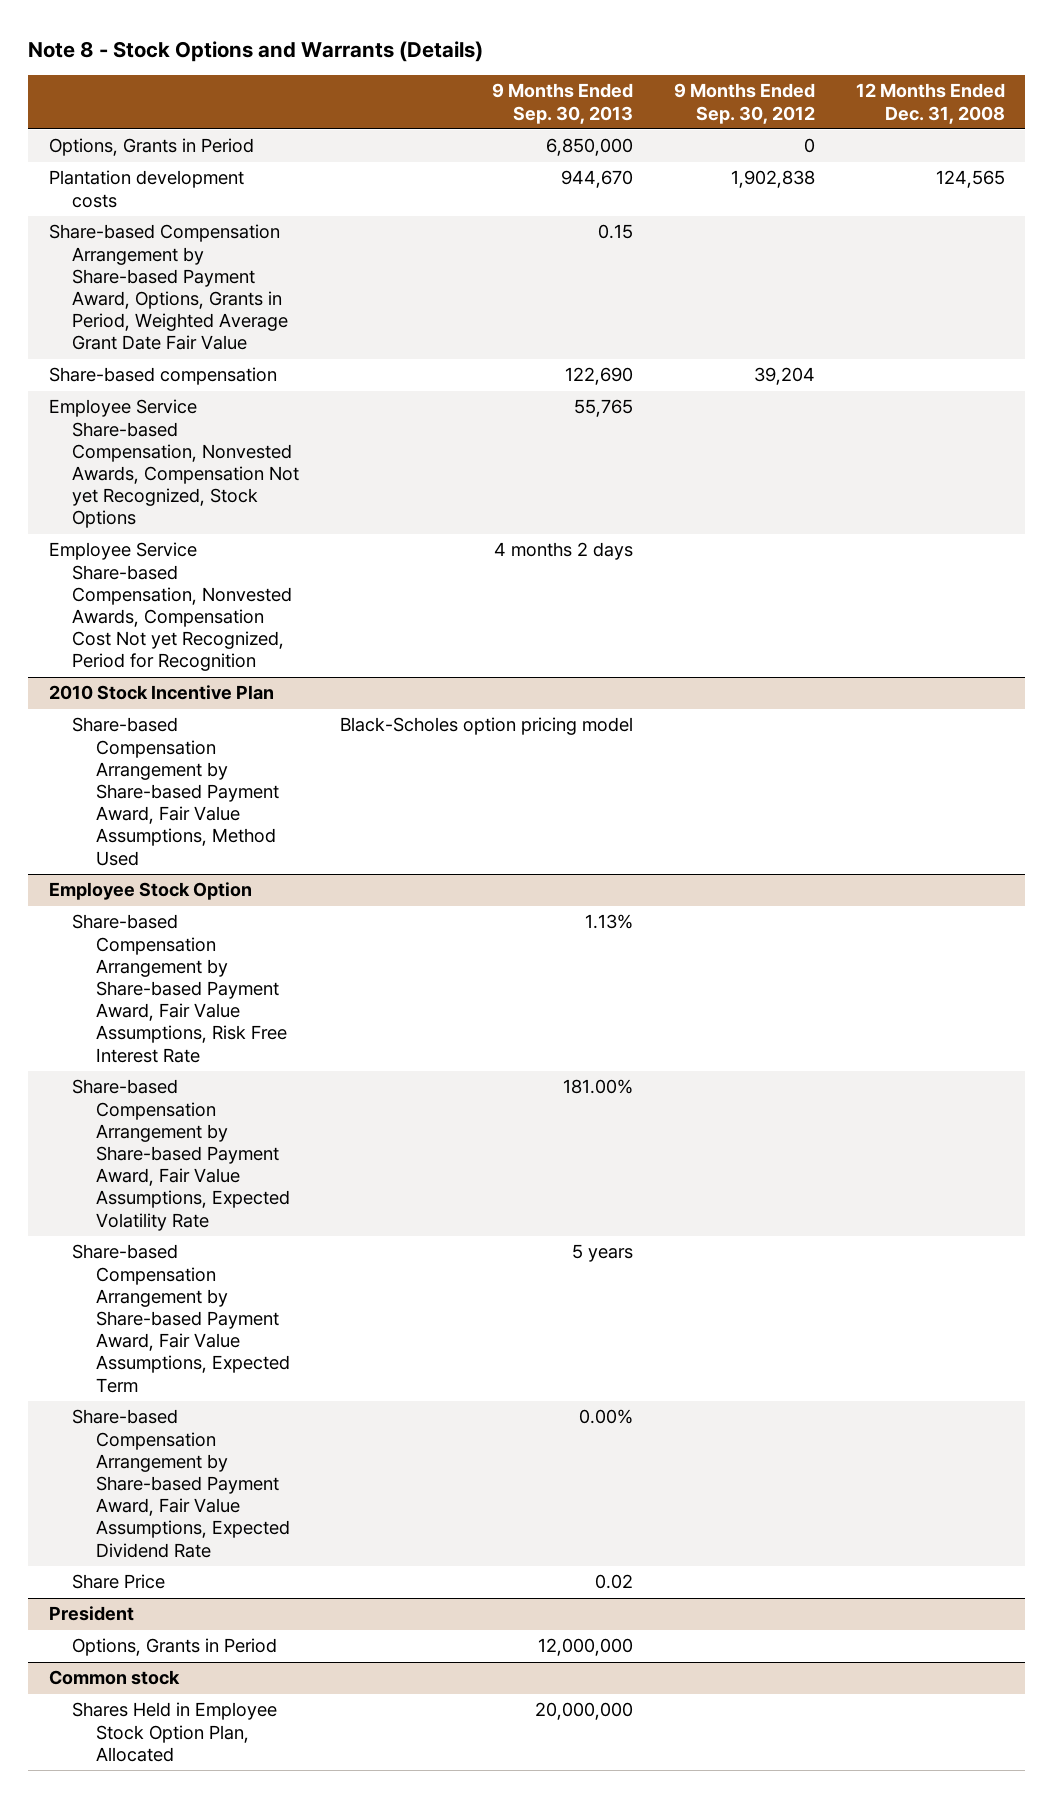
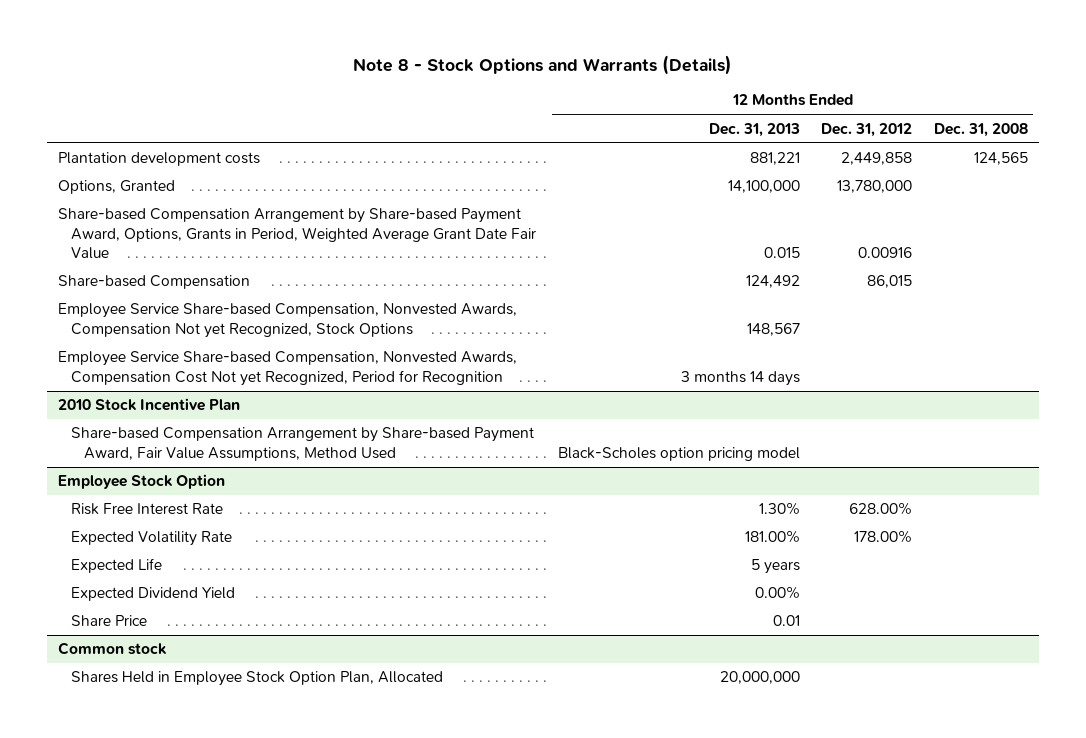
- | 9 Months Ended Sep. 30, 2013 | 9 Months Ended Sep. 30, 2012 | 12 Months Ended Dec. 31, 2008
+ | 12 Months Ended Dec. 31, 2013 | 12 Months Ended Dec. 31, 2012 | 12 Months Ended Dec. 31, 2008
- Options, Grants in Period | 6,850,000 | 0 |
+ Options, Granted | 14,100,000 | 13,780,000 |
- Share-based compensation | 122,690 | 39,204 |
+ Share-based Compensation | 124,492 | 86,015 |
@ Employee Stock Option
- Share-based Compensation Arrangement by Share-based Payment Award, Fair Value Assumptions, Risk Free Interest Rate | 1.13% | |
- Share-based Compensation Arrangement by Share-based Payment Award, Fair Value Assumptions, Expected Volatility Rate | 181.00% | |
- Share-based Compensation Arrangement by Share-based Payment Award, Fair Value Assumptions, Expected Term | 5 years | |
- Share-based Compensation Arrangement by Share-based Payment Award, Fair Value Assumptions, Expected Dividend Rate | 0.00% | |
+ Risk Free Interest Rate | 1.30% | 628.00% |
+ Expected Volatility Rate | 181.00% | 178.00% |
+ Expected Life | 5 years | |
+ Expected Dividend Yield | 0.00% | |
- President
- Options, Grants in Period | 12,000,000 | |

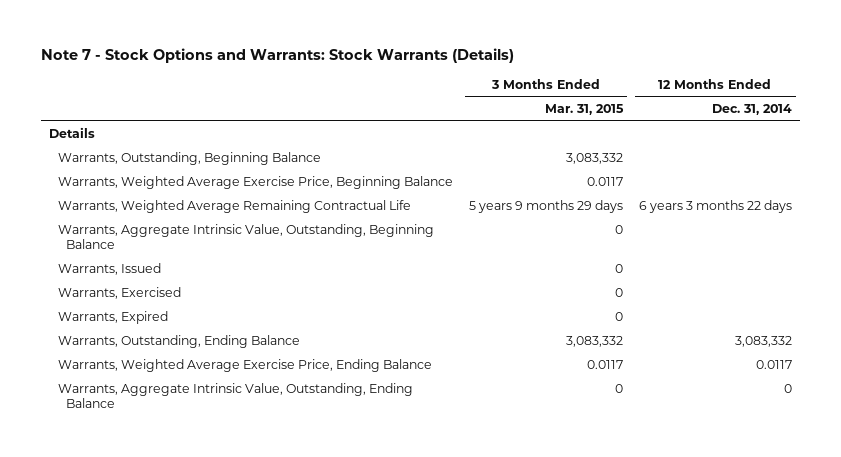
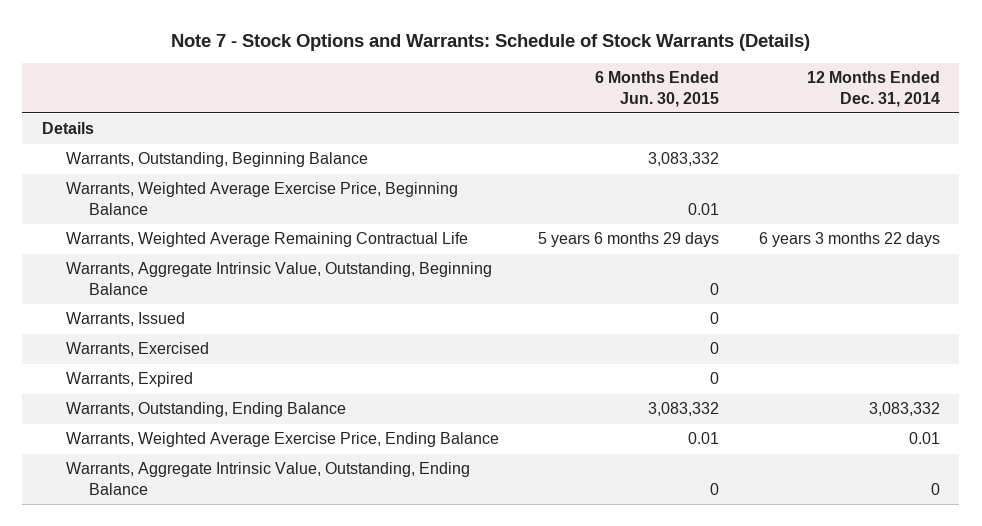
- Note 7 - Stock Options and Warrants: Stock Warrants (Details)
+ Note 7 - Stock Options and Warrants: Schedule of Stock Warrants (Details)
- | 3 Months Ended Mar. 31, 2015 | 12 Months Ended Dec. 31, 2014
+ | 6 Months Ended Jun. 30, 2015 | 12 Months Ended Dec. 31, 2014
- Warrants, Weighted Average Exercise Price, Ending Balance | 0.0117 | 0.0117
+ Warrants, Weighted Average Exercise Price, Ending Balance | 0.01 | 0.01

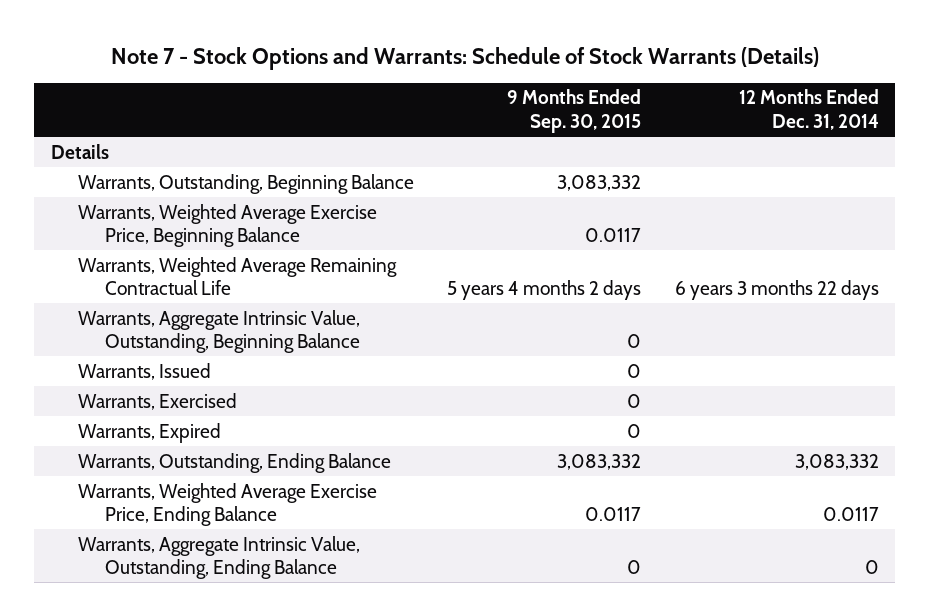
- | 6 Months Ended Jun. 30, 2015 | 12 Months Ended Dec. 31, 2014
+ | 9 Months Ended Sep. 30, 2015 | 12 Months Ended Dec. 31, 2014
- Warrants, Weighted Average Exercise Price, Ending Balance | 0.01 | 0.01
+ Warrants, Weighted Average Exercise Price, Ending Balance | 0.0117 | 0.0117

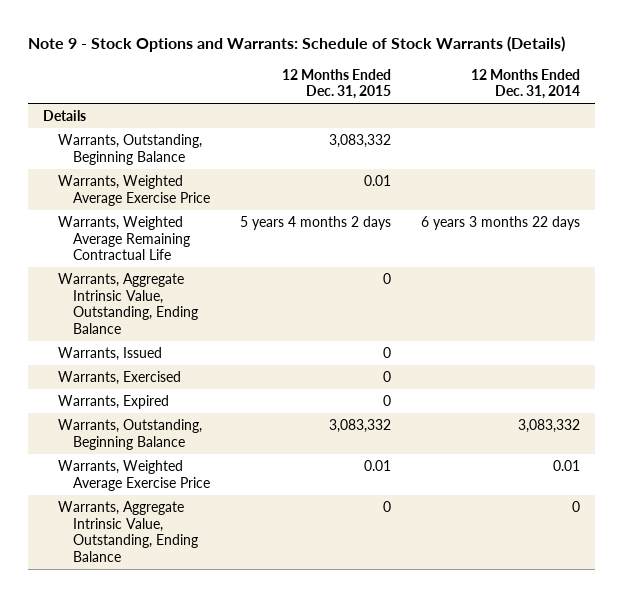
- Note 7 - Stock Options and Warrants: Schedule of Stock Warrants (Details)
+ Note 9 - Stock Options and Warrants: Schedule of Stock Warrants (Details)
- | 9 Months Ended Sep. 30, 2015 | 12 Months Ended Dec. 31, 2014
+ | 12 Months Ended Dec. 31, 2015 | 12 Months Ended Dec. 31, 2014
- Warrants, Weighted Average Exercise Price, Beginning Balance | 0.0117 |
+ Warrants, Weighted Average Exercise Price | 0.01 |
- Warrants, Aggregate Intrinsic Value, Outstanding, Beginning Balance | 0 |
+ Warrants, Aggregate Intrinsic Value, Outstanding, Ending Balance | 0 |
- Warrants, Outstanding, Ending Balance | 3,083,332 | 3,083,332
- Warrants, Weighted Average Exercise Price, Ending Balance | 0.0117 | 0.0117
+ Warrants, Outstanding, Beginning Balance | 3,083,332 | 3,083,332
+ Warrants, Weighted Average Exercise Price | 0.01 | 0.01

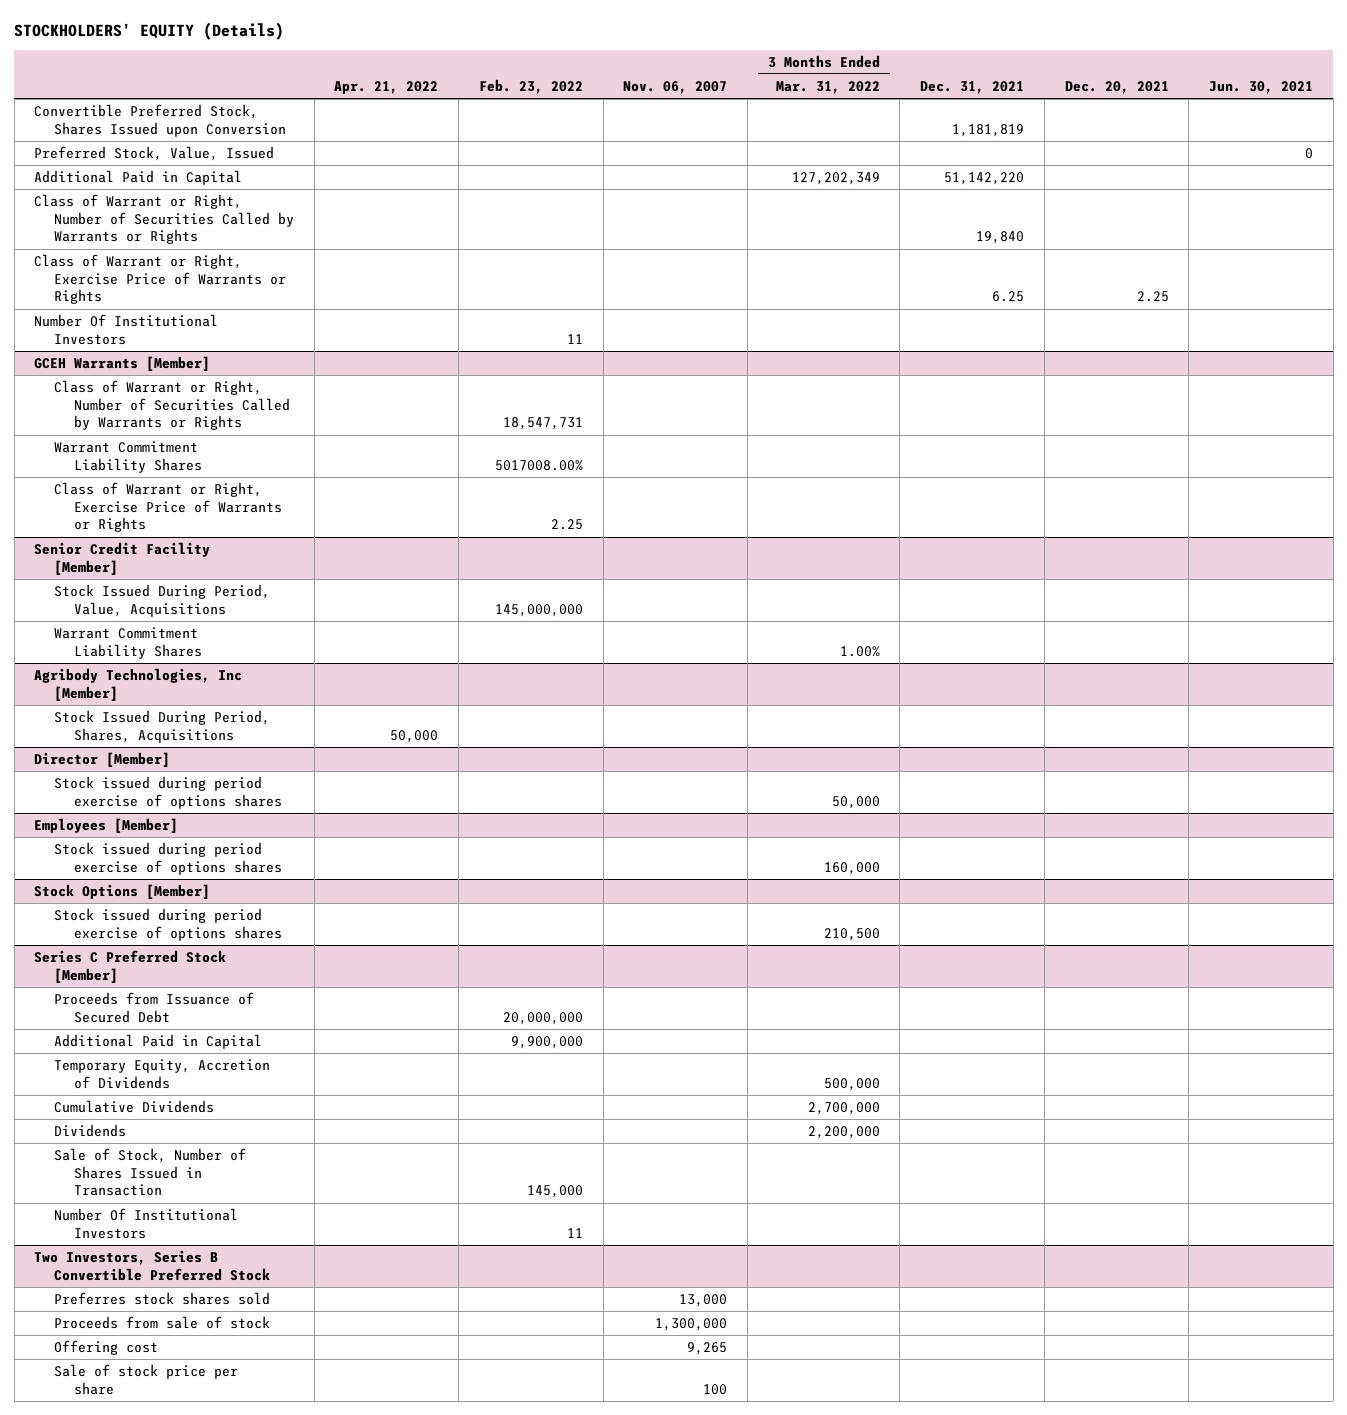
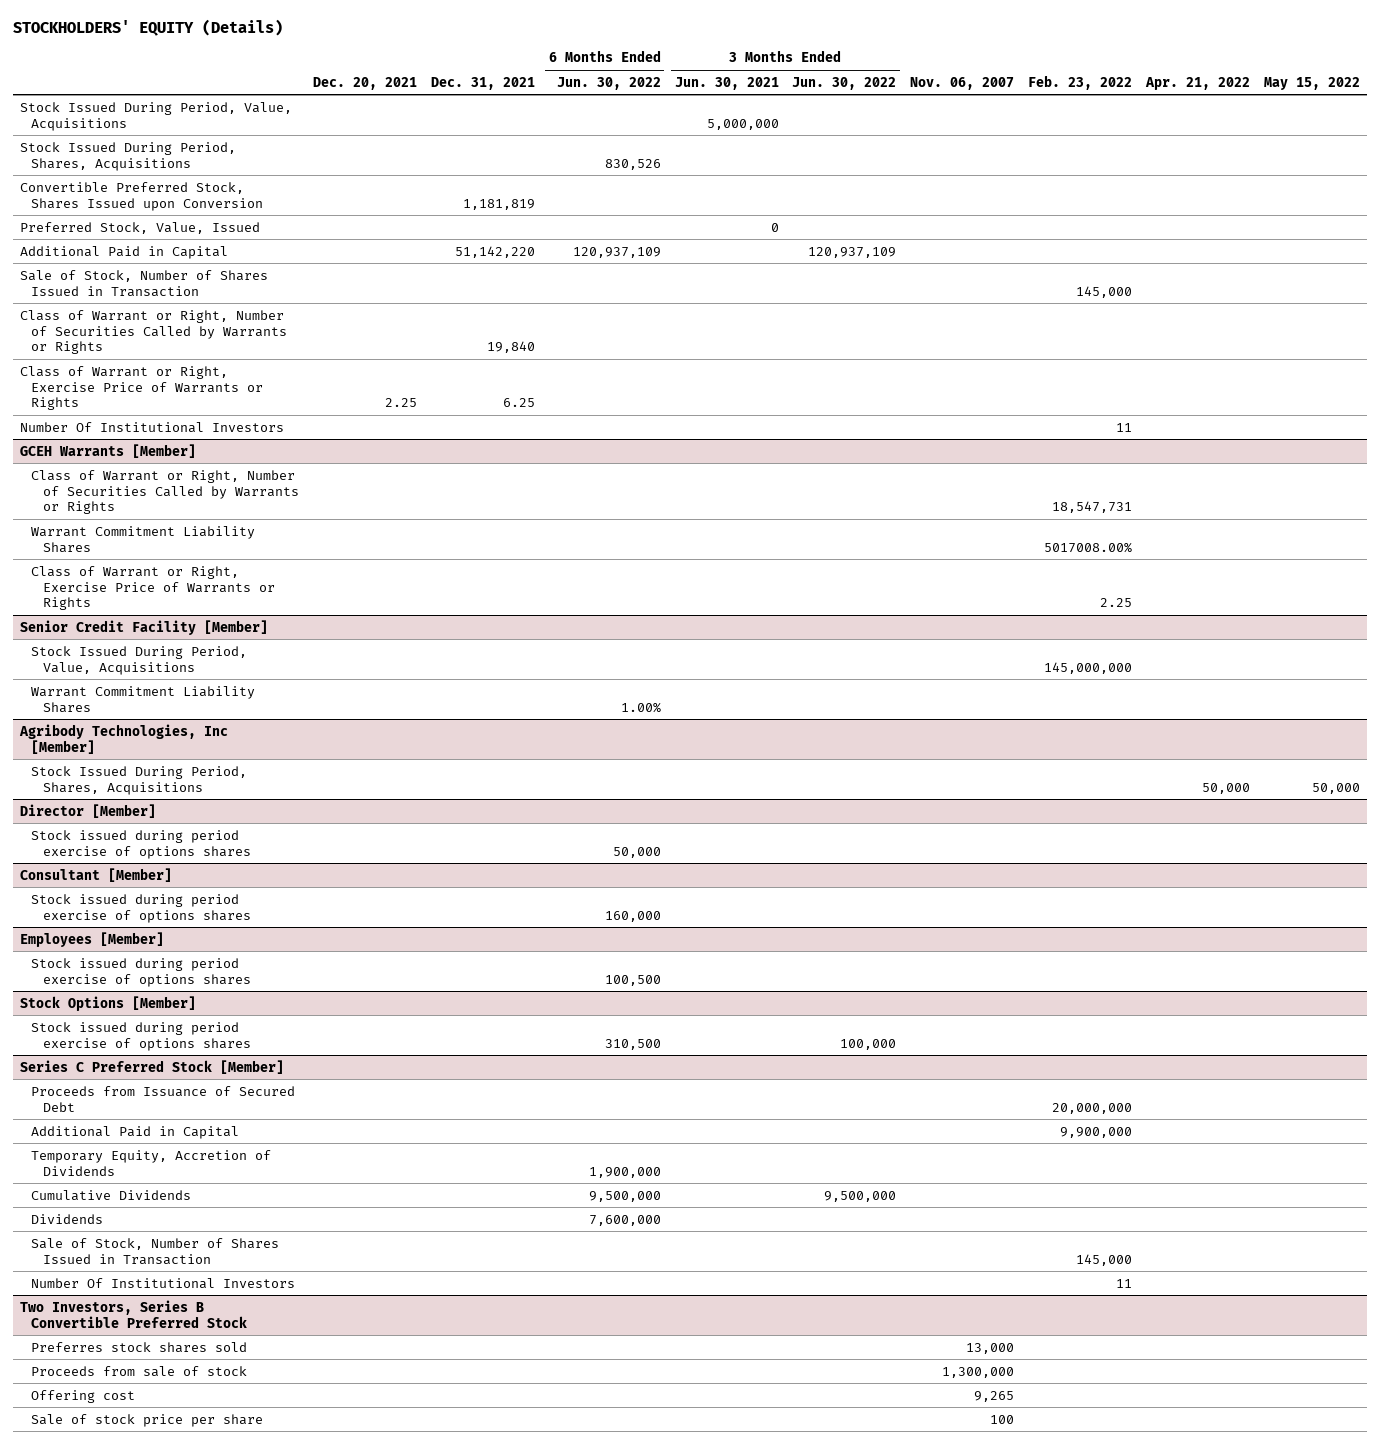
- | Apr. 21, 2022 | Feb. 23, 2022 | Nov. 06, 2007 | 3 Months Ended Mar. 31, 2022 | Dec. 31, 2021 | Dec. 20, 2021 | Jun. 30, 2021
+ | Dec. 20, 2021 | Dec. 31, 2021 | 6 Months Ended Jun. 30, 2022 | 3 Months Ended Jun. 30, 2021 | 3 Months Ended Jun. 30, 2022 | Nov. 06, 2007 | Feb. 23, 2022 | Apr. 21, 2022 | May 15, 2022
+ Stock Issued During Period, Value, Acquisitions | | | | 5,000,000 | | | | |
+ Stock Issued During Period, Shares, Acquisitions | | | 830,526 | | | | | |
+ Sale of Stock, Number of Shares Issued in Transaction | | | | | | | 145,000 | |
+ Consultant [Member]
+ Stock issued during period exercise of options shares | | | 160,000 | | | | | |

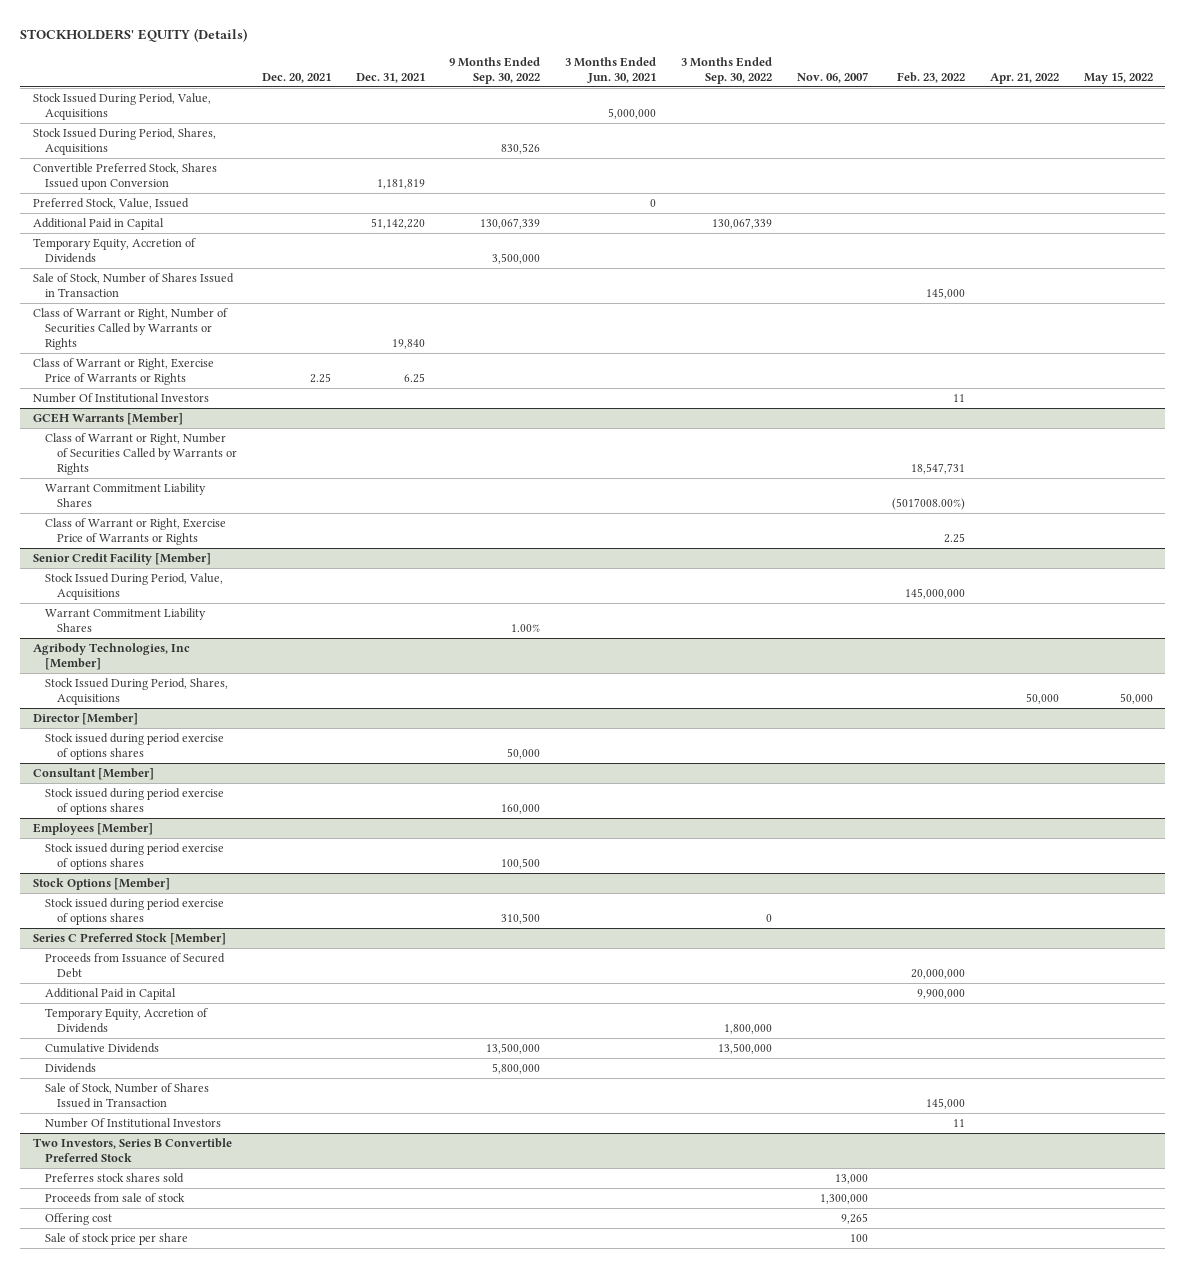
- | Dec. 20, 2021 | Dec. 31, 2021 | 6 Months Ended Jun. 30, 2022 | 3 Months Ended Jun. 30, 2021 | 3 Months Ended Jun. 30, 2022 | Nov. 06, 2007 | Feb. 23, 2022 | Apr. 21, 2022 | May 15, 2022
+ | Dec. 20, 2021 | Dec. 31, 2021 | 9 Months Ended Sep. 30, 2022 | 3 Months Ended Jun. 30, 2021 | 3 Months Ended Sep. 30, 2022 | Nov. 06, 2007 | Feb. 23, 2022 | Apr. 21, 2022 | May 15, 2022
+ Temporary Equity, Accretion of Dividends | | | 3,500,000 | | | | | |
@ GCEH Warrants [Member]
- Warrant Commitment Liability Shares | | | | | | | 5017008.00% | |
+ Warrant Commitment Liability Shares | | | | | | | (5017008.00%) | |

